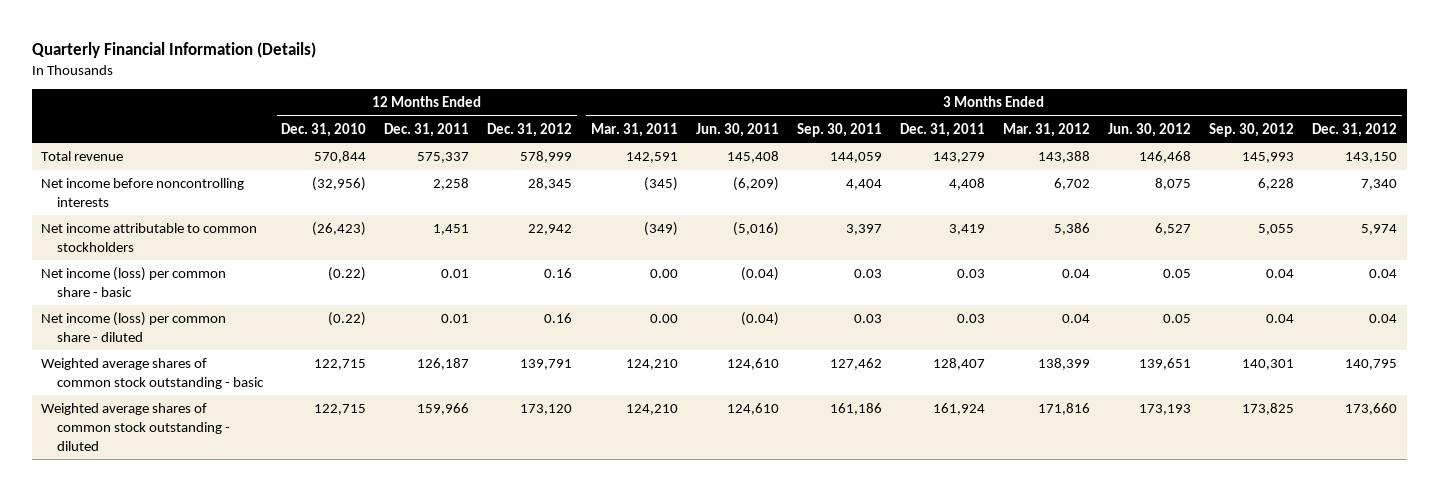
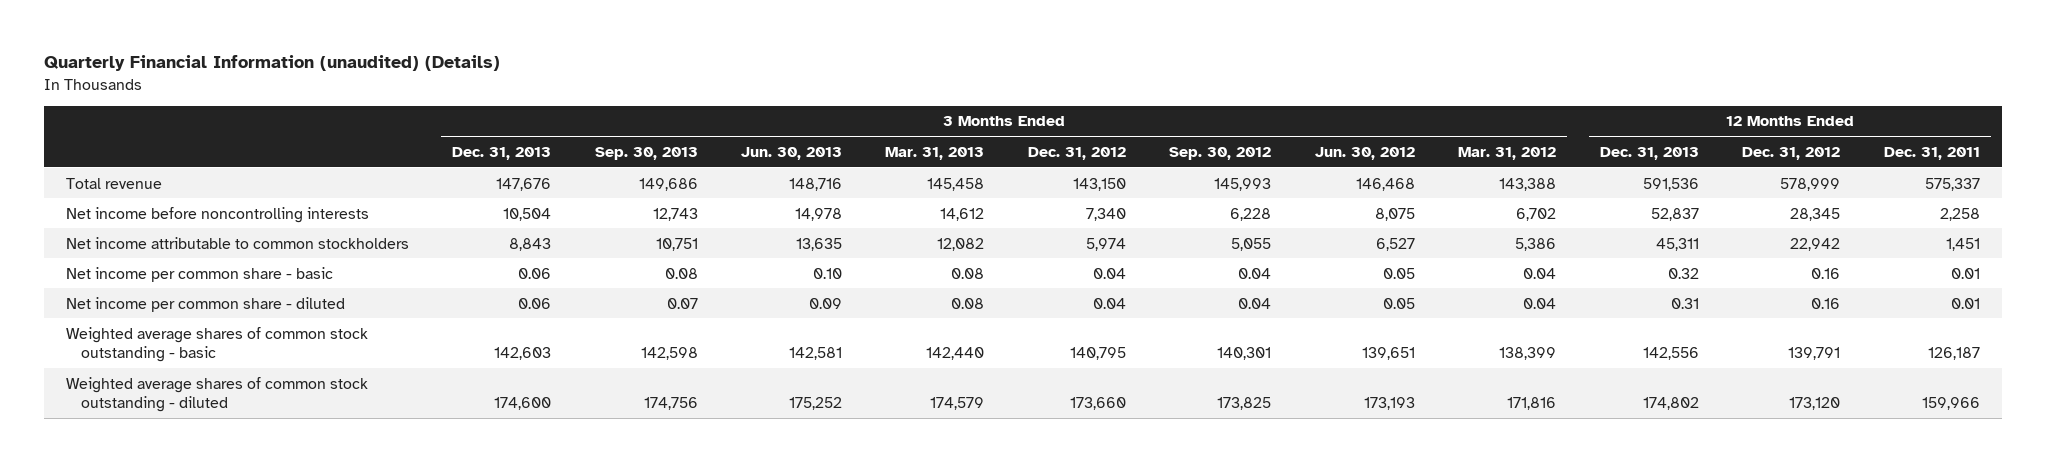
- Quarterly Financial Information (Details)
+ Quarterly Financial Information (unaudited) (Details)
- | 12 Months Ended Dec. 31, 2010 | 12 Months Ended Dec. 31, 2011 | 12 Months Ended Dec. 31, 2012 | 3 Months Ended Mar. 31, 2011 | 3 Months Ended Jun. 30, 2011 | 3 Months Ended Sep. 30, 2011 | 3 Months Ended Dec. 31, 2011 | 3 Months Ended Mar. 31, 2012 | 3 Months Ended Jun. 30, 2012 | 3 Months Ended Sep. 30, 2012 | 3 Months Ended Dec. 31, 2012
+ | 3 Months Ended Dec. 31, 2013 | 3 Months Ended Sep. 30, 2013 | 3 Months Ended Jun. 30, 2013 | 3 Months Ended Mar. 31, 2013 | 3 Months Ended Dec. 31, 2012 | 3 Months Ended Sep. 30, 2012 | 3 Months Ended Jun. 30, 2012 | 3 Months Ended Mar. 31, 2012 | 12 Months Ended Dec. 31, 2013 | 12 Months Ended Dec. 31, 2012 | 12 Months Ended Dec. 31, 2011
- Net income (loss) per common share - basic | (0.22) | 0.01 | 0.16 | 0.00 | (0.04) | 0.03 | 0.03 | 0.04 | 0.05 | 0.04 | 0.04
- Net income (loss) per common share - diluted | (0.22) | 0.01 | 0.16 | 0.00 | (0.04) | 0.03 | 0.03 | 0.04 | 0.05 | 0.04 | 0.04
+ Net income per common share - basic | 0.06 | 0.08 | 0.10 | 0.08 | 0.04 | 0.04 | 0.05 | 0.04 | 0.32 | 0.16 | 0.01
+ Net income per common share - diluted | 0.06 | 0.07 | 0.09 | 0.08 | 0.04 | 0.04 | 0.05 | 0.04 | 0.31 | 0.16 | 0.01

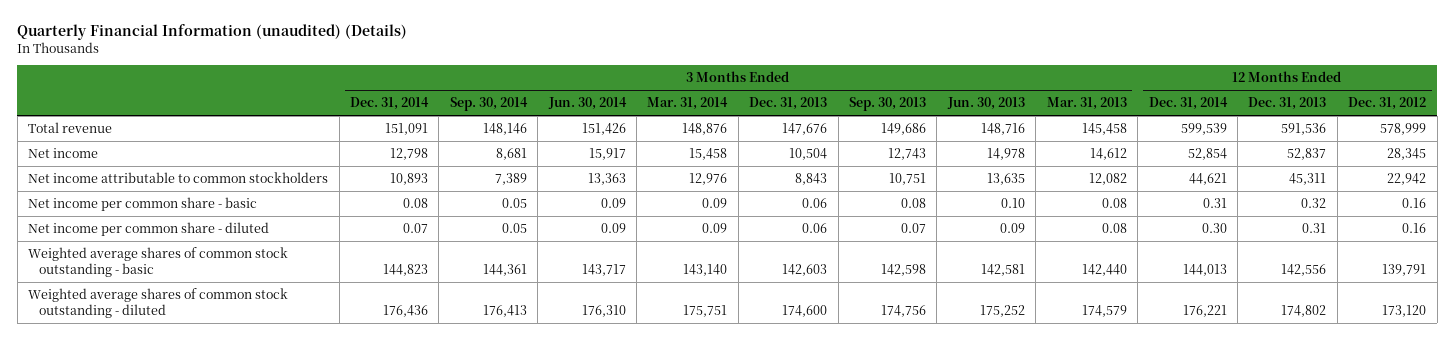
- | 3 Months Ended Dec. 31, 2013 | 3 Months Ended Sep. 30, 2013 | 3 Months Ended Jun. 30, 2013 | 3 Months Ended Mar. 31, 2013 | 3 Months Ended Dec. 31, 2012 | 3 Months Ended Sep. 30, 2012 | 3 Months Ended Jun. 30, 2012 | 3 Months Ended Mar. 31, 2012 | 12 Months Ended Dec. 31, 2013 | 12 Months Ended Dec. 31, 2012 | 12 Months Ended Dec. 31, 2011
+ | 3 Months Ended Dec. 31, 2014 | 3 Months Ended Sep. 30, 2014 | 3 Months Ended Jun. 30, 2014 | 3 Months Ended Mar. 31, 2014 | 3 Months Ended Dec. 31, 2013 | 3 Months Ended Sep. 30, 2013 | 3 Months Ended Jun. 30, 2013 | 3 Months Ended Mar. 31, 2013 | 12 Months Ended Dec. 31, 2014 | 12 Months Ended Dec. 31, 2013 | 12 Months Ended Dec. 31, 2012
- Net income before noncontrolling interests | 10,504 | 12,743 | 14,978 | 14,612 | 7,340 | 6,228 | 8,075 | 6,702 | 52,837 | 28,345 | 2,258
+ Net income | 12,798 | 8,681 | 15,917 | 15,458 | 10,504 | 12,743 | 14,978 | 14,612 | 52,854 | 52,837 | 28,345

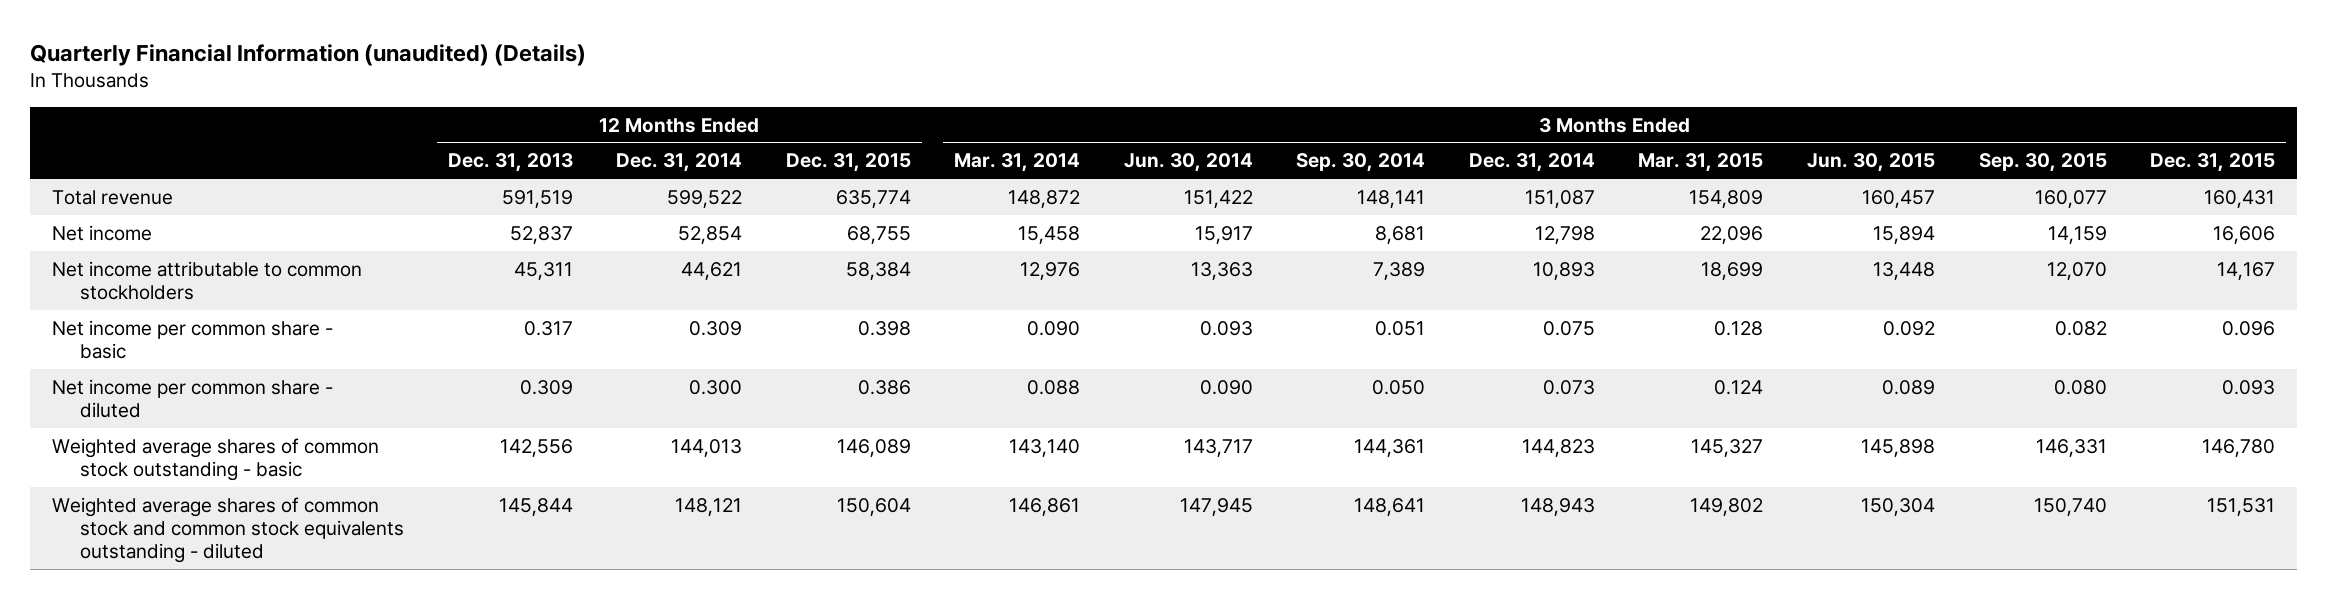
- | 3 Months Ended Dec. 31, 2014 | 3 Months Ended Sep. 30, 2014 | 3 Months Ended Jun. 30, 2014 | 3 Months Ended Mar. 31, 2014 | 3 Months Ended Dec. 31, 2013 | 3 Months Ended Sep. 30, 2013 | 3 Months Ended Jun. 30, 2013 | 3 Months Ended Mar. 31, 2013 | 12 Months Ended Dec. 31, 2014 | 12 Months Ended Dec. 31, 2013 | 12 Months Ended Dec. 31, 2012
+ | 12 Months Ended Dec. 31, 2013 | 12 Months Ended Dec. 31, 2014 | 12 Months Ended Dec. 31, 2015 | 3 Months Ended Mar. 31, 2014 | 3 Months Ended Jun. 30, 2014 | 3 Months Ended Sep. 30, 2014 | 3 Months Ended Dec. 31, 2014 | 3 Months Ended Mar. 31, 2015 | 3 Months Ended Jun. 30, 2015 | 3 Months Ended Sep. 30, 2015 | 3 Months Ended Dec. 31, 2015
- Total revenue | 151,091 | 148,146 | 151,426 | 148,876 | 147,676 | 149,686 | 148,716 | 145,458 | 599,539 | 591,536 | 578,999
+ Total revenue | 591,519 | 599,522 | 635,774 | 148,872 | 151,422 | 148,141 | 151,087 | 154,809 | 160,457 | 160,077 | 160,431
- Net income per common share - basic | 0.08 | 0.05 | 0.09 | 0.09 | 0.06 | 0.08 | 0.10 | 0.08 | 0.31 | 0.32 | 0.16
- Net income per common share - diluted | 0.07 | 0.05 | 0.09 | 0.09 | 0.06 | 0.07 | 0.09 | 0.08 | 0.30 | 0.31 | 0.16
+ Net income per common share - basic | 0.317 | 0.309 | 0.398 | 0.090 | 0.093 | 0.051 | 0.075 | 0.128 | 0.092 | 0.082 | 0.096
+ Net income per common share - diluted | 0.309 | 0.300 | 0.386 | 0.088 | 0.090 | 0.050 | 0.073 | 0.124 | 0.089 | 0.080 | 0.093
- Weighted average shares of common stock outstanding - diluted | 176,436 | 176,413 | 176,310 | 175,751 | 174,600 | 174,756 | 175,252 | 174,579 | 176,221 | 174,802 | 173,120
+ Weighted average shares of common stock and common stock equivalents outstanding - diluted | 145,844 | 148,121 | 150,604 | 146,861 | 147,945 | 148,641 | 148,943 | 149,802 | 150,304 | 150,740 | 151,531

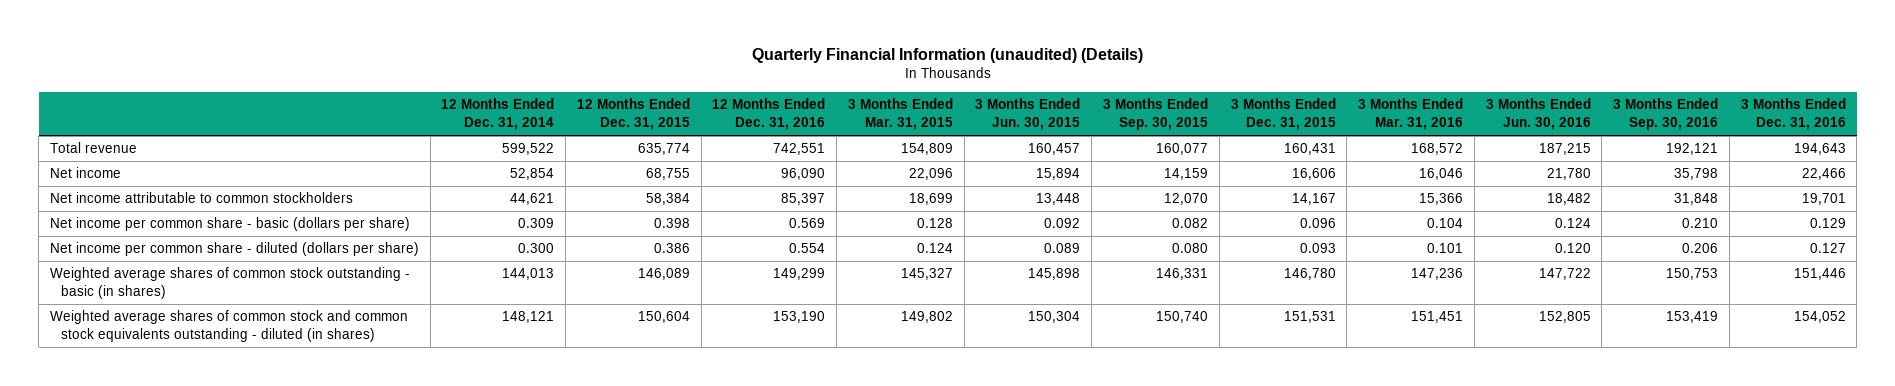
- | 12 Months Ended Dec. 31, 2013 | 12 Months Ended Dec. 31, 2014 | 12 Months Ended Dec. 31, 2015 | 3 Months Ended Mar. 31, 2014 | 3 Months Ended Jun. 30, 2014 | 3 Months Ended Sep. 30, 2014 | 3 Months Ended Dec. 31, 2014 | 3 Months Ended Mar. 31, 2015 | 3 Months Ended Jun. 30, 2015 | 3 Months Ended Sep. 30, 2015 | 3 Months Ended Dec. 31, 2015
+ | 12 Months Ended Dec. 31, 2014 | 12 Months Ended Dec. 31, 2015 | 12 Months Ended Dec. 31, 2016 | 3 Months Ended Mar. 31, 2015 | 3 Months Ended Jun. 30, 2015 | 3 Months Ended Sep. 30, 2015 | 3 Months Ended Dec. 31, 2015 | 3 Months Ended Mar. 31, 2016 | 3 Months Ended Jun. 30, 2016 | 3 Months Ended Sep. 30, 2016 | 3 Months Ended Dec. 31, 2016
- Net income per common share - basic | 0.317 | 0.309 | 0.398 | 0.090 | 0.093 | 0.051 | 0.075 | 0.128 | 0.092 | 0.082 | 0.096
- Net income per common share - diluted | 0.309 | 0.300 | 0.386 | 0.088 | 0.090 | 0.050 | 0.073 | 0.124 | 0.089 | 0.080 | 0.093
- Weighted average shares of common stock outstanding - basic | 142,556 | 144,013 | 146,089 | 143,140 | 143,717 | 144,361 | 144,823 | 145,327 | 145,898 | 146,331 | 146,780
- Weighted average shares of common stock and common stock equivalents outstanding - diluted | 145,844 | 148,121 | 150,604 | 146,861 | 147,945 | 148,641 | 148,943 | 149,802 | 150,304 | 150,740 | 151,531
+ Net income per common share - basic (dollars per share) | 0.309 | 0.398 | 0.569 | 0.128 | 0.092 | 0.082 | 0.096 | 0.104 | 0.124 | 0.210 | 0.129
+ Net income per common share - diluted (dollars per share) | 0.300 | 0.386 | 0.554 | 0.124 | 0.089 | 0.080 | 0.093 | 0.101 | 0.120 | 0.206 | 0.127
+ Weighted average shares of common stock outstanding - basic (in shares) | 144,013 | 146,089 | 149,299 | 145,327 | 145,898 | 146,331 | 146,780 | 147,236 | 147,722 | 150,753 | 151,446
+ Weighted average shares of common stock and common stock equivalents outstanding - diluted (in shares) | 148,121 | 150,604 | 153,190 | 149,802 | 150,304 | 150,740 | 151,531 | 151,451 | 152,805 | 153,419 | 154,052

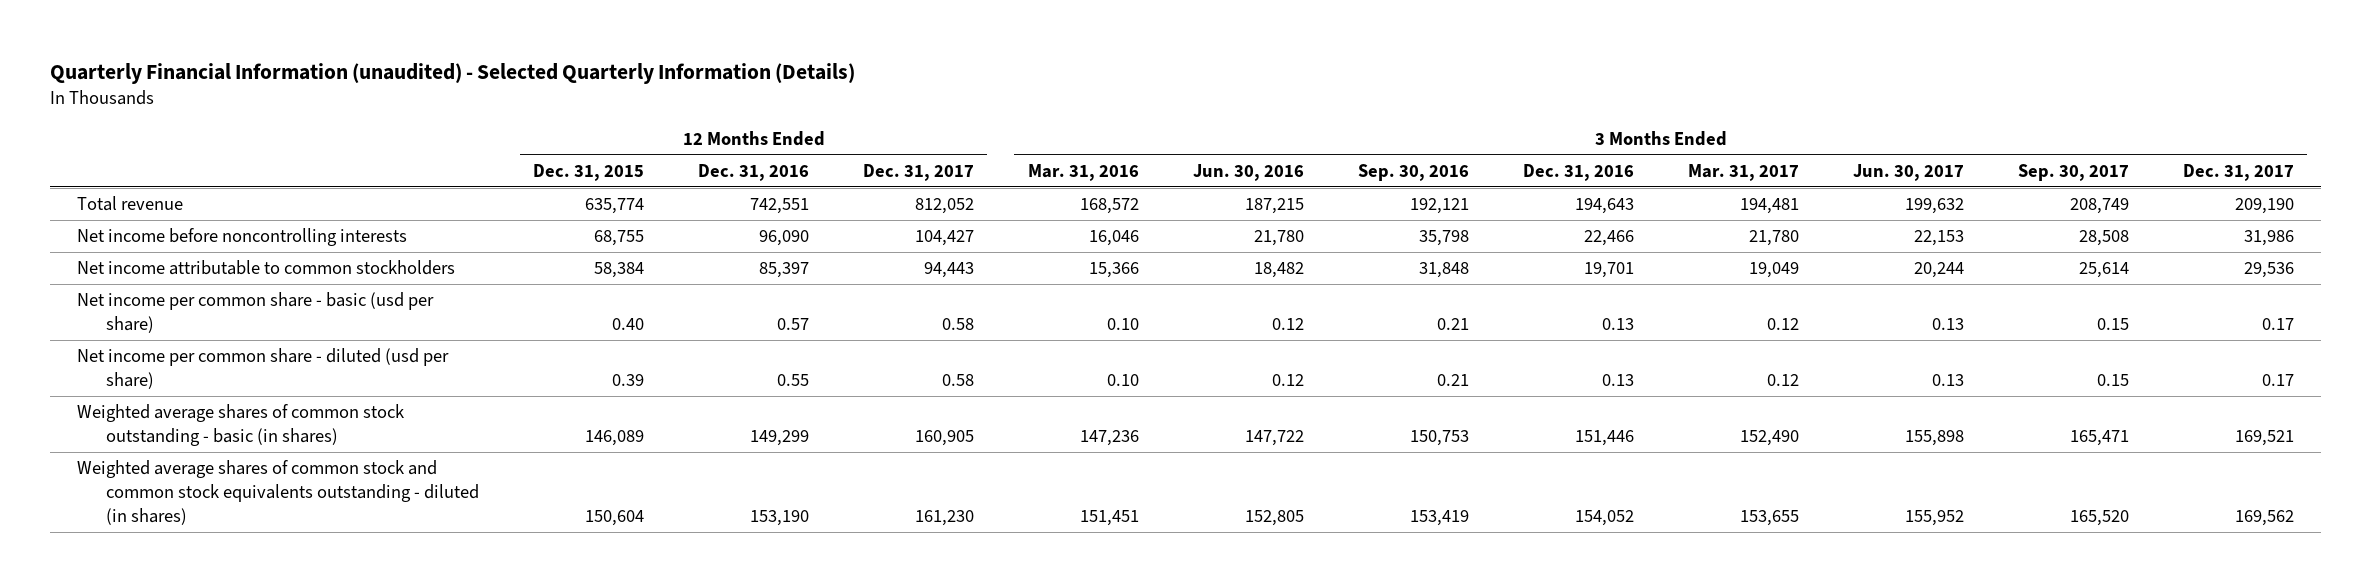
- Quarterly Financial Information (unaudited) (Details)
+ Quarterly Financial Information (unaudited) - Selected Quarterly Information (Details)
- | 12 Months Ended Dec. 31, 2014 | 12 Months Ended Dec. 31, 2015 | 12 Months Ended Dec. 31, 2016 | 3 Months Ended Mar. 31, 2015 | 3 Months Ended Jun. 30, 2015 | 3 Months Ended Sep. 30, 2015 | 3 Months Ended Dec. 31, 2015 | 3 Months Ended Mar. 31, 2016 | 3 Months Ended Jun. 30, 2016 | 3 Months Ended Sep. 30, 2016 | 3 Months Ended Dec. 31, 2016
+ | 12 Months Ended Dec. 31, 2015 | 12 Months Ended Dec. 31, 2016 | 12 Months Ended Dec. 31, 2017 | 3 Months Ended Mar. 31, 2016 | 3 Months Ended Jun. 30, 2016 | 3 Months Ended Sep. 30, 2016 | 3 Months Ended Dec. 31, 2016 | 3 Months Ended Mar. 31, 2017 | 3 Months Ended Jun. 30, 2017 | 3 Months Ended Sep. 30, 2017 | 3 Months Ended Dec. 31, 2017
- Net income | 52,854 | 68,755 | 96,090 | 22,096 | 15,894 | 14,159 | 16,606 | 16,046 | 21,780 | 35,798 | 22,466
+ Net income before noncontrolling interests | 68,755 | 96,090 | 104,427 | 16,046 | 21,780 | 35,798 | 22,466 | 21,780 | 22,153 | 28,508 | 31,986
- Net income per common share - basic (dollars per share) | 0.309 | 0.398 | 0.569 | 0.128 | 0.092 | 0.082 | 0.096 | 0.104 | 0.124 | 0.210 | 0.129
- Net income per common share - diluted (dollars per share) | 0.300 | 0.386 | 0.554 | 0.124 | 0.089 | 0.080 | 0.093 | 0.101 | 0.120 | 0.206 | 0.127
+ Net income per common share - basic (usd per share) | 0.40 | 0.57 | 0.58 | 0.10 | 0.12 | 0.21 | 0.13 | 0.12 | 0.13 | 0.15 | 0.17
+ Net income per common share - diluted (usd per share) | 0.39 | 0.55 | 0.58 | 0.10 | 0.12 | 0.21 | 0.13 | 0.12 | 0.13 | 0.15 | 0.17

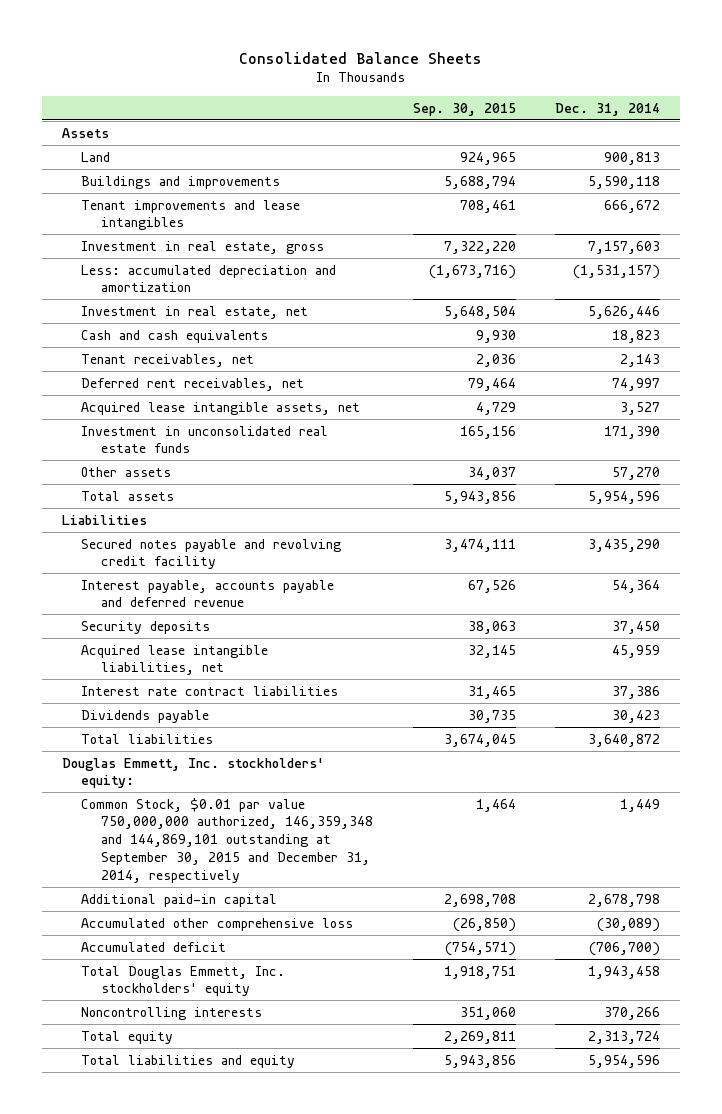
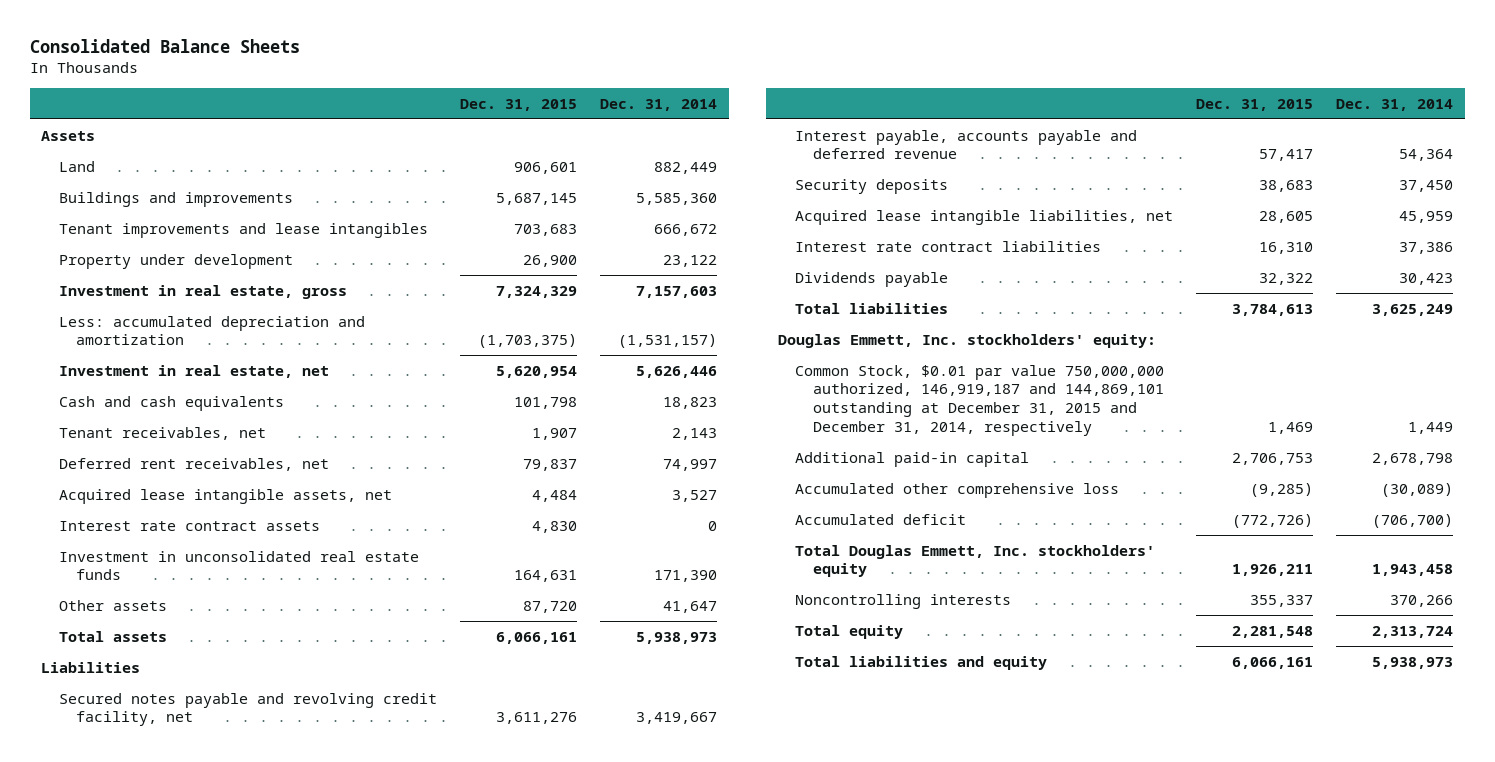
- | Sep. 30, 2015 | Dec. 31, 2014
+ | Dec. 31, 2015 | Dec. 31, 2014
- Land | 924,965 | 900,813
- Buildings and improvements | 5,688,794 | 5,590,118
+ Land | 906,601 | 882,449
+ Buildings and improvements | 5,687,145 | 5,585,360
+ Property under development | 26,900 | 23,122
+ Interest rate contract assets | 4,830 | 0
- Other assets | 34,037 | 57,270
- Total assets | 5,943,856 | 5,954,596
+ Other assets | 87,720 | 41,647
+ Total assets | 6,066,161 | 5,938,973
- Secured notes payable and revolving credit facility | 3,474,111 | 3,435,290
+ Secured notes payable and revolving credit facility, net | 3,611,276 | 3,419,667
- Total liabilities | 3,674,045 | 3,640,872
+ Total liabilities | 3,784,613 | 3,625,249
- Common Stock, $0.01 par value 750,000,000 authorized, 146,359,348 and 144,869,101 outstanding at September 30, 2015 and December 31, 2014, respectively | 1,464 | 1,449
+ Common Stock, $0.01 par value 750,000,000 authorized, 146,919,187 and 144,869,101 outstanding at December 31, 2015 and December 31, 2014, respectively | 1,469 | 1,449
- Total liabilities and equity | 5,943,856 | 5,954,596
+ Total liabilities and equity | 6,066,161 | 5,938,973

